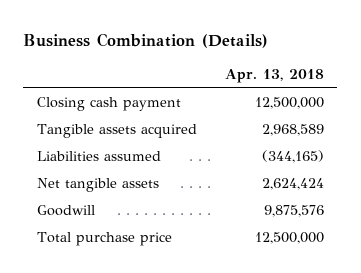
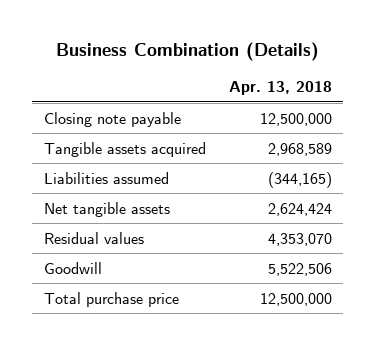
- Closing cash payment | 12,500,000
+ Closing note payable | 12,500,000
- Goodwill | 9,875,576
+ Residual values | 4,353,070
+ Goodwill | 5,522,506

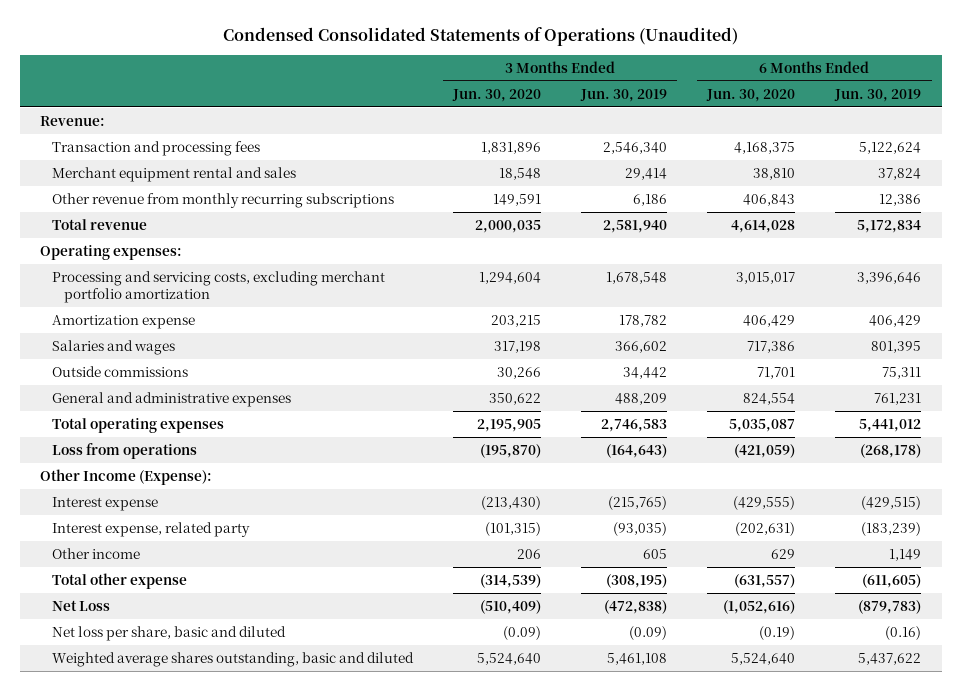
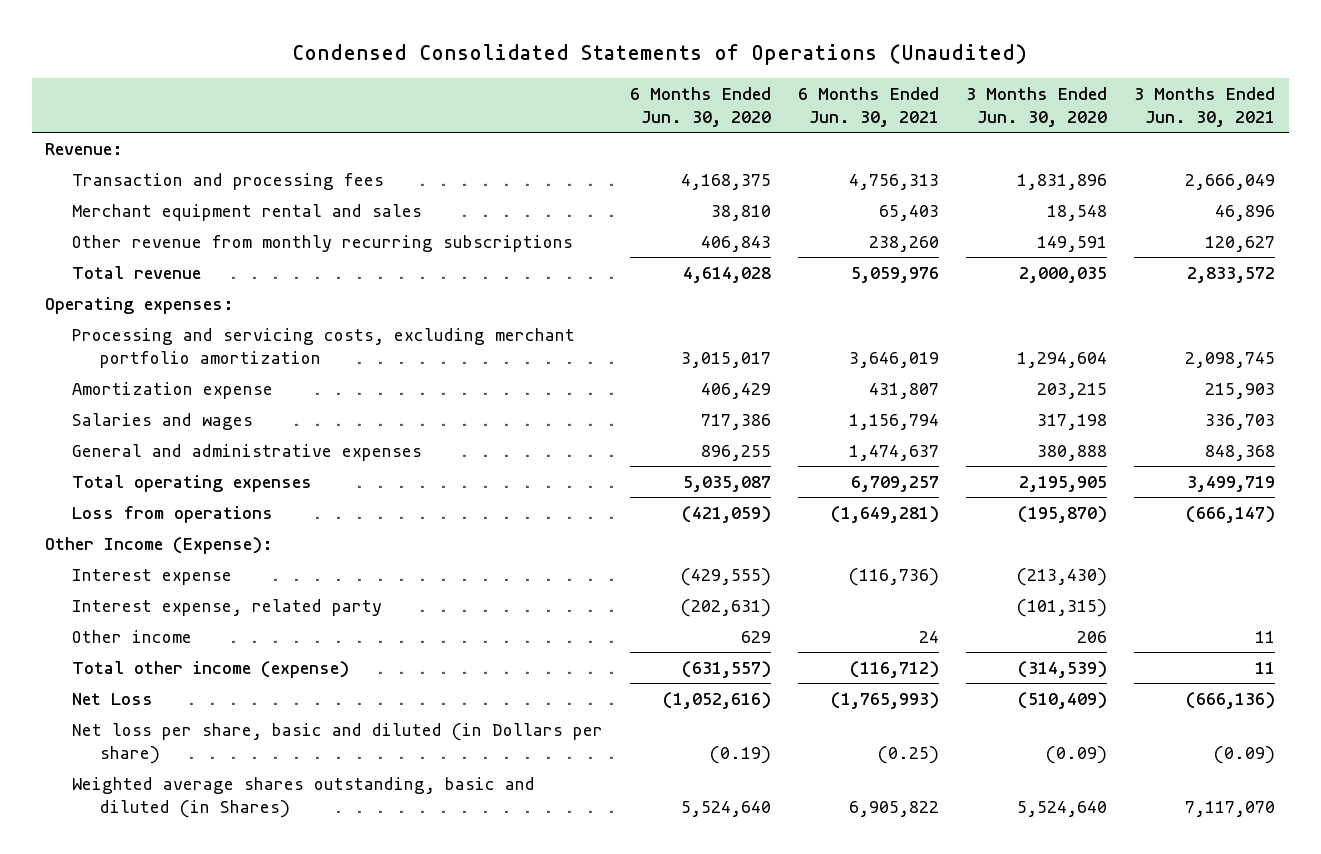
- | 3 Months Ended Jun. 30, 2020 | 3 Months Ended Jun. 30, 2019 | 6 Months Ended Jun. 30, 2020 | 6 Months Ended Jun. 30, 2019
+ | 6 Months Ended Jun. 30, 2020 | 6 Months Ended Jun. 30, 2021 | 3 Months Ended Jun. 30, 2020 | 3 Months Ended Jun. 30, 2021
- Outside commissions | 30,266 | 34,442 | 71,701 | 75,311
- General and administrative expenses | 350,622 | 488,209 | 824,554 | 761,231
+ General and administrative expenses | 896,255 | 1,474,637 | 380,888 | 848,368
- Total other expense | (314,539) | (308,195) | (631,557) | (611,605)
+ Total other income (expense) | (631,557) | (116,712) | (314,539) | 11
- Net loss per share, basic and diluted | (0.09) | (0.09) | (0.19) | (0.16)
- Weighted average shares outstanding, basic and diluted | 5,524,640 | 5,461,108 | 5,524,640 | 5,437,622
+ Net loss per share, basic and diluted (in Dollars per share) | (0.19) | (0.25) | (0.09) | (0.09)
+ Weighted average shares outstanding, basic and diluted (in Shares) | 5,524,640 | 6,905,822 | 5,524,640 | 7,117,070

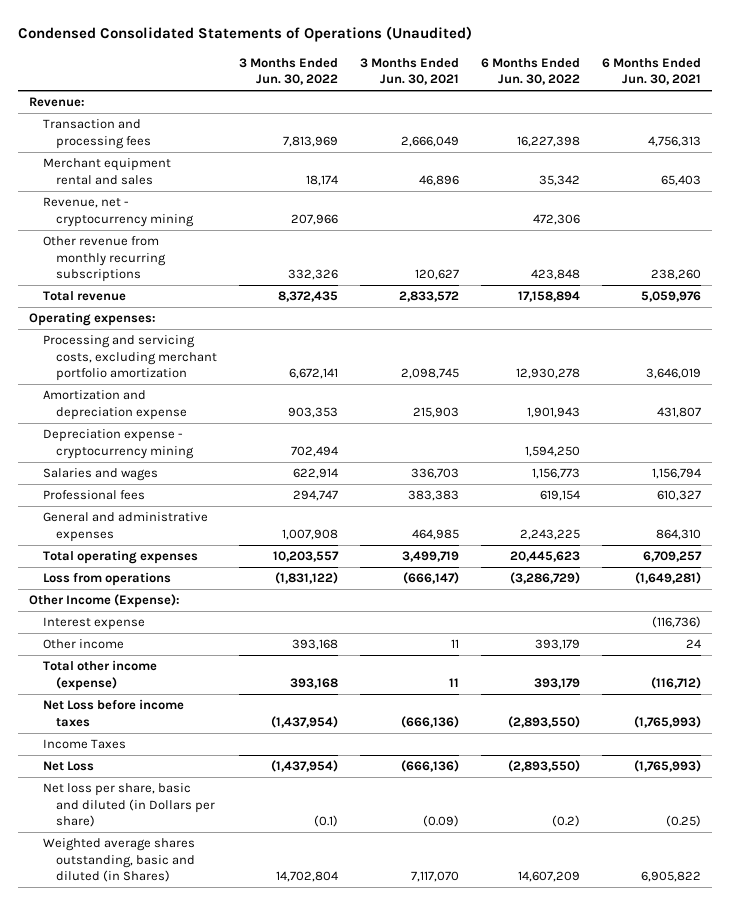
- | 6 Months Ended Jun. 30, 2020 | 6 Months Ended Jun. 30, 2021 | 3 Months Ended Jun. 30, 2020 | 3 Months Ended Jun. 30, 2021
+ | 3 Months Ended Jun. 30, 2022 | 3 Months Ended Jun. 30, 2021 | 6 Months Ended Jun. 30, 2022 | 6 Months Ended Jun. 30, 2021
+ Revenue, net - cryptocurrency mining | 207,966 | | 472,306 |
- Amortization expense | 406,429 | 431,807 | 203,215 | 215,903
+ Amortization and depreciation expense | 903,353 | 215,903 | 1,901,943 | 431,807
+ Depreciation expense - cryptocurrency mining | 702,494 | | 1,594,250 |
- General and administrative expenses | 896,255 | 1,474,637 | 380,888 | 848,368
+ Professional fees | 294,747 | 383,383 | 619,154 | 610,327
+ General and administrative expenses | 1,007,908 | 464,985 | 2,243,225 | 864,310
- Interest expense, related party | (202,631) | | (101,315) |
+ Net Loss before income taxes | (1,437,954) | (666,136) | (2,893,550) | (1,765,993)
+ Income Taxes

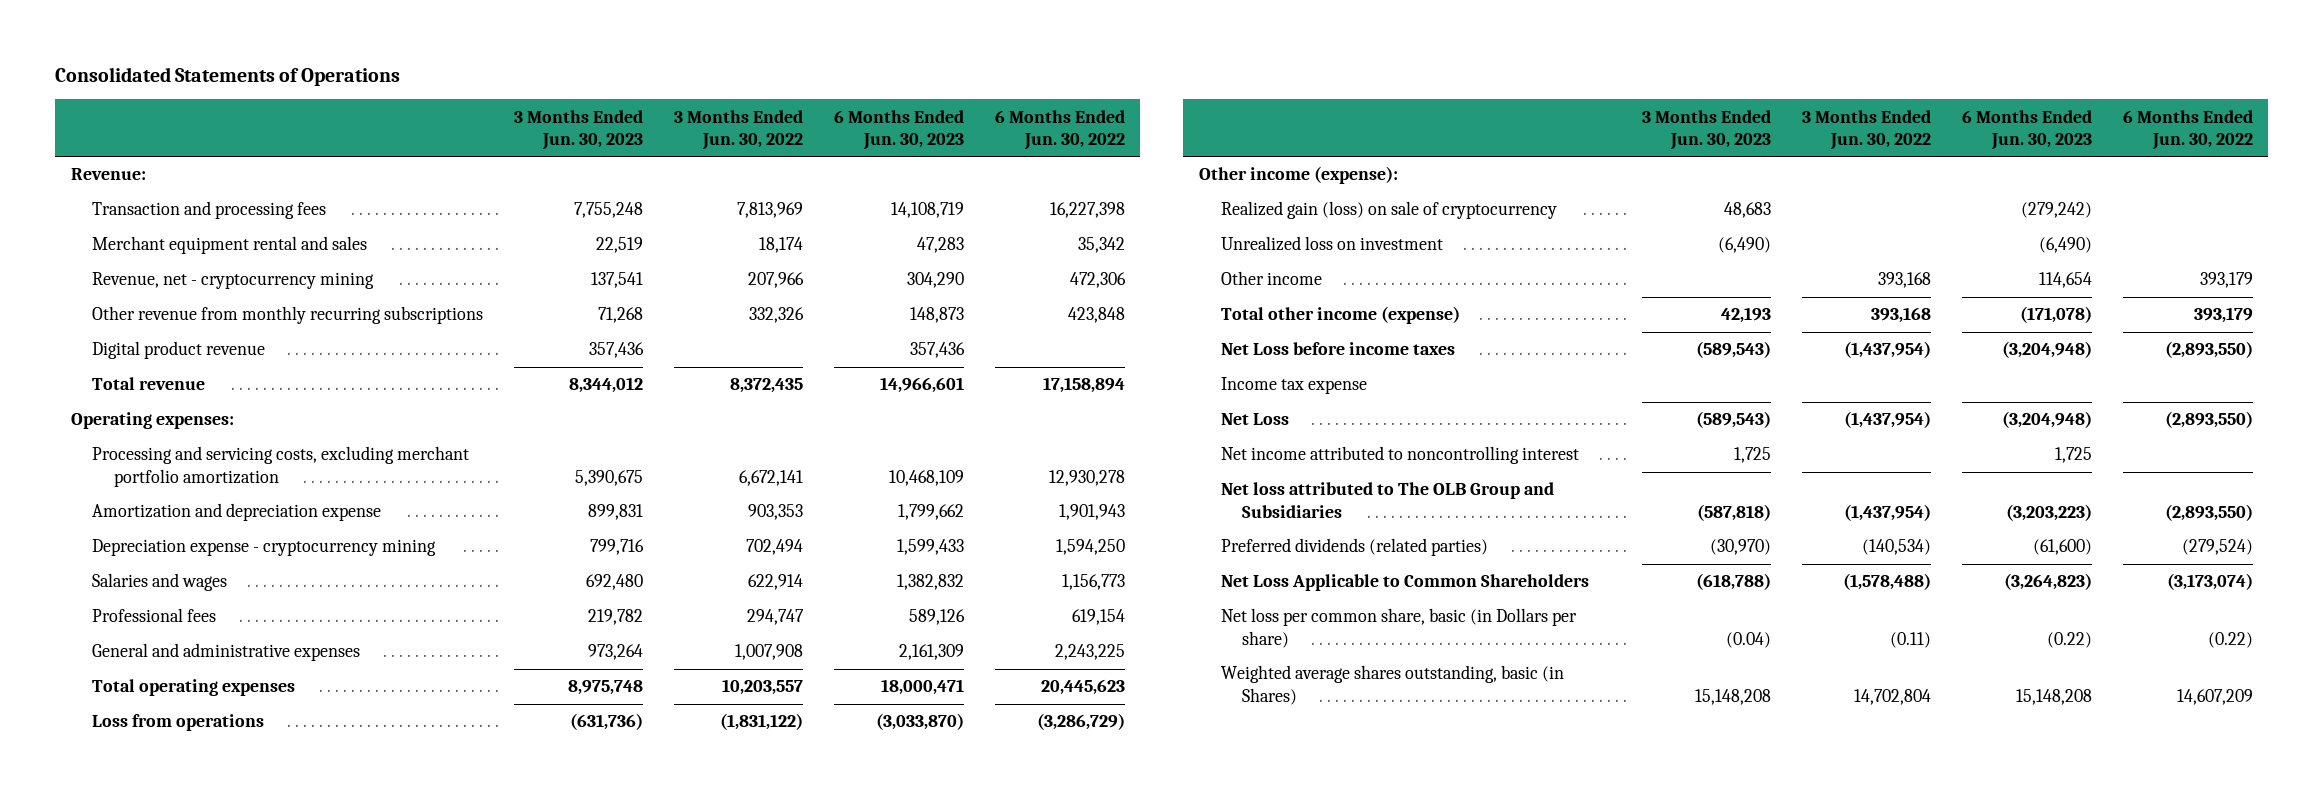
- Condensed Consolidated Statements of Operations (Unaudited)
+ Consolidated Statements of Operations
- | 3 Months Ended Jun. 30, 2022 | 3 Months Ended Jun. 30, 2021 | 6 Months Ended Jun. 30, 2022 | 6 Months Ended Jun. 30, 2021
+ | 3 Months Ended Jun. 30, 2023 | 3 Months Ended Jun. 30, 2022 | 6 Months Ended Jun. 30, 2023 | 6 Months Ended Jun. 30, 2022
+ Digital product revenue | 357,436 | | 357,436 |
- Other Income (Expense):
- Interest expense | | | | (116,736)
+ Other income (expense):
+ Realized gain (loss) on sale of cryptocurrency | 48,683 | | (279,242) |
+ Unrealized loss on investment | (6,490) | | (6,490) |
- Income Taxes
+ Income tax expense
- Net loss per share, basic and diluted (in Dollars per share) | (0.1) | (0.09) | (0.2) | (0.25)
- Weighted average shares outstanding, basic and diluted (in Shares) | 14,702,804 | 7,117,070 | 14,607,209 | 6,905,822
+ Net income attributed to noncontrolling interest | 1,725 | | 1,725 |
+ Net loss attributed to The OLB Group and Subsidiaries | (587,818) | (1,437,954) | (3,203,223) | (2,893,550)
+ Preferred dividends (related parties) | (30,970) | (140,534) | (61,600) | (279,524)
+ Net Loss Applicable to Common Shareholders | (618,788) | (1,578,488) | (3,264,823) | (3,173,074)
+ Net loss per common share, basic (in Dollars per share) | (0.04) | (0.11) | (0.22) | (0.22)
+ Weighted average shares outstanding, basic (in Shares) | 15,148,208 | 14,702,804 | 15,148,208 | 14,607,209

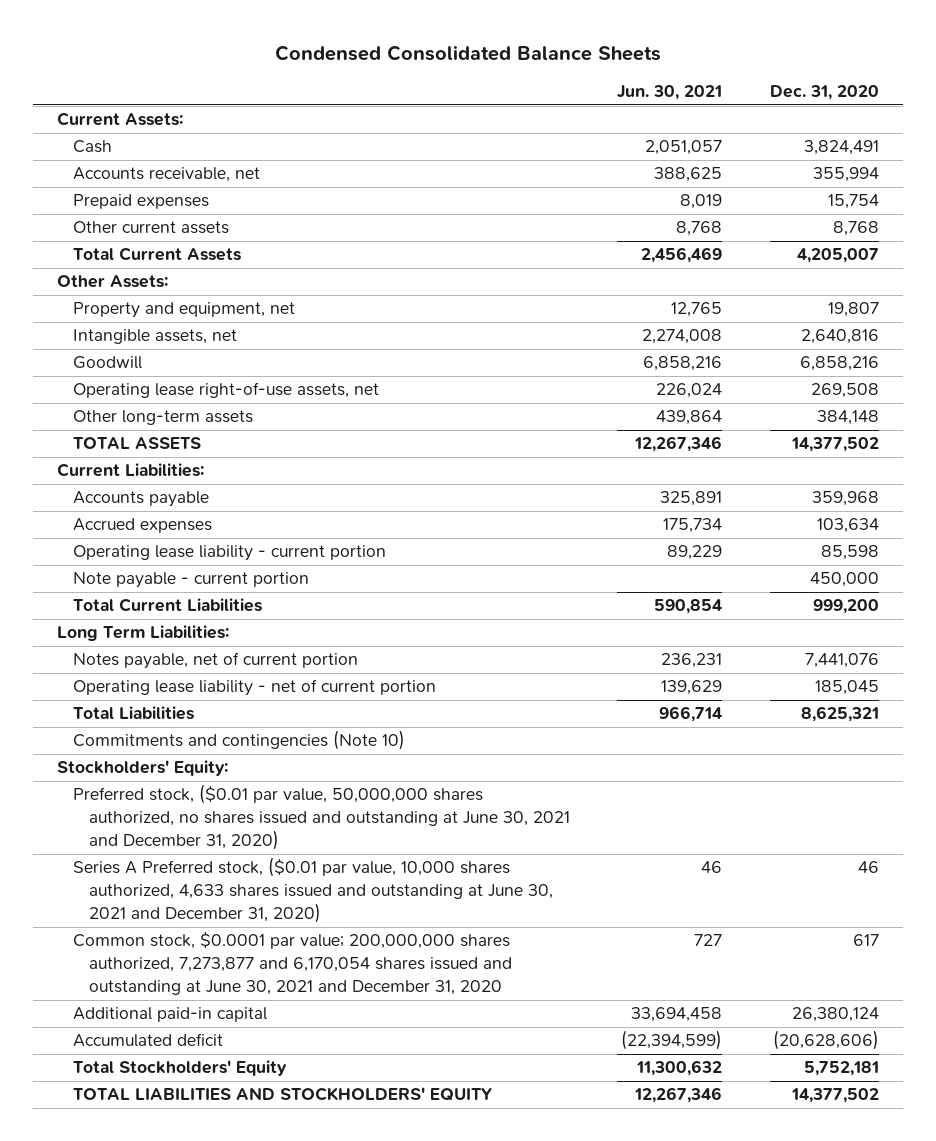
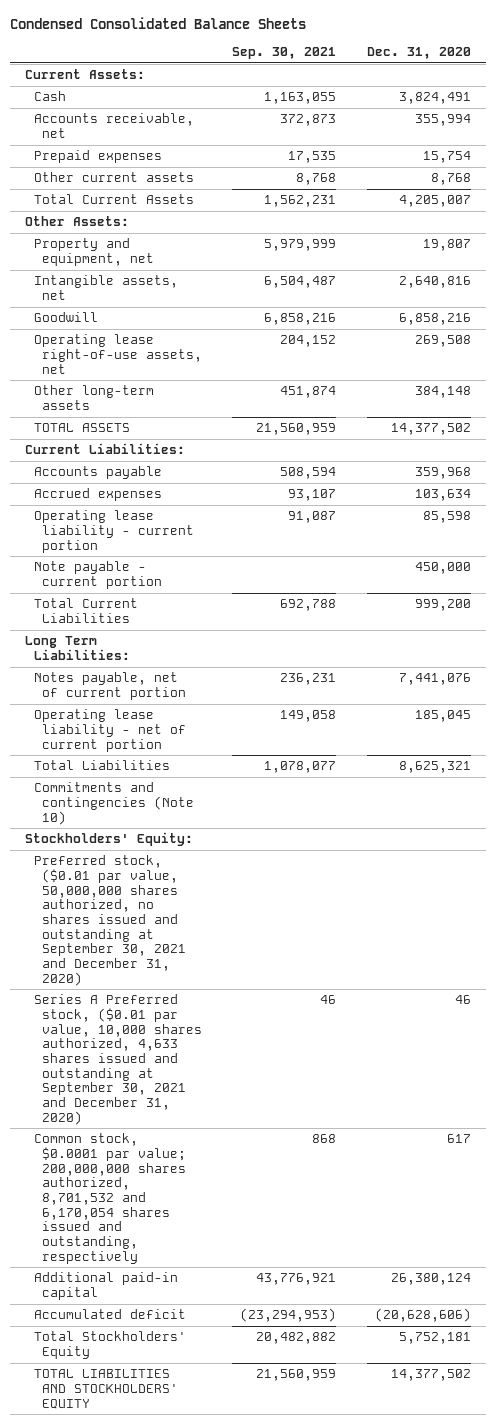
- | Jun. 30, 2021 | Dec. 31, 2020
+ | Sep. 30, 2021 | Dec. 31, 2020
- Preferred stock, ($0.01 par value, 50,000,000 shares authorized, no shares issued and outstanding at June 30, 2021 and December 31, 2020)
- Series A Preferred stock, ($0.01 par value, 10,000 shares authorized, 4,633 shares issued and outstanding at June 30, 2021 and December 31, 2020) | 46 | 46
- Common stock, $0.0001 par value; 200,000,000 shares authorized, 7,273,877 and 6,170,054 shares issued and outstanding at June 30, 2021 and December 31, 2020 | 727 | 617
+ Preferred stock, ($0.01 par value, 50,000,000 shares authorized, no shares issued and outstanding at September 30, 2021 and December 31, 2020)
+ Series A Preferred stock, ($0.01 par value, 10,000 shares authorized, 4,633 shares issued and outstanding at September 30, 2021 and December 31, 2020) | 46 | 46
+ Common stock, $0.0001 par value; 200,000,000 shares authorized, 8,701,532 and 6,170,054 shares issued and outstanding, respectively | 868 | 617

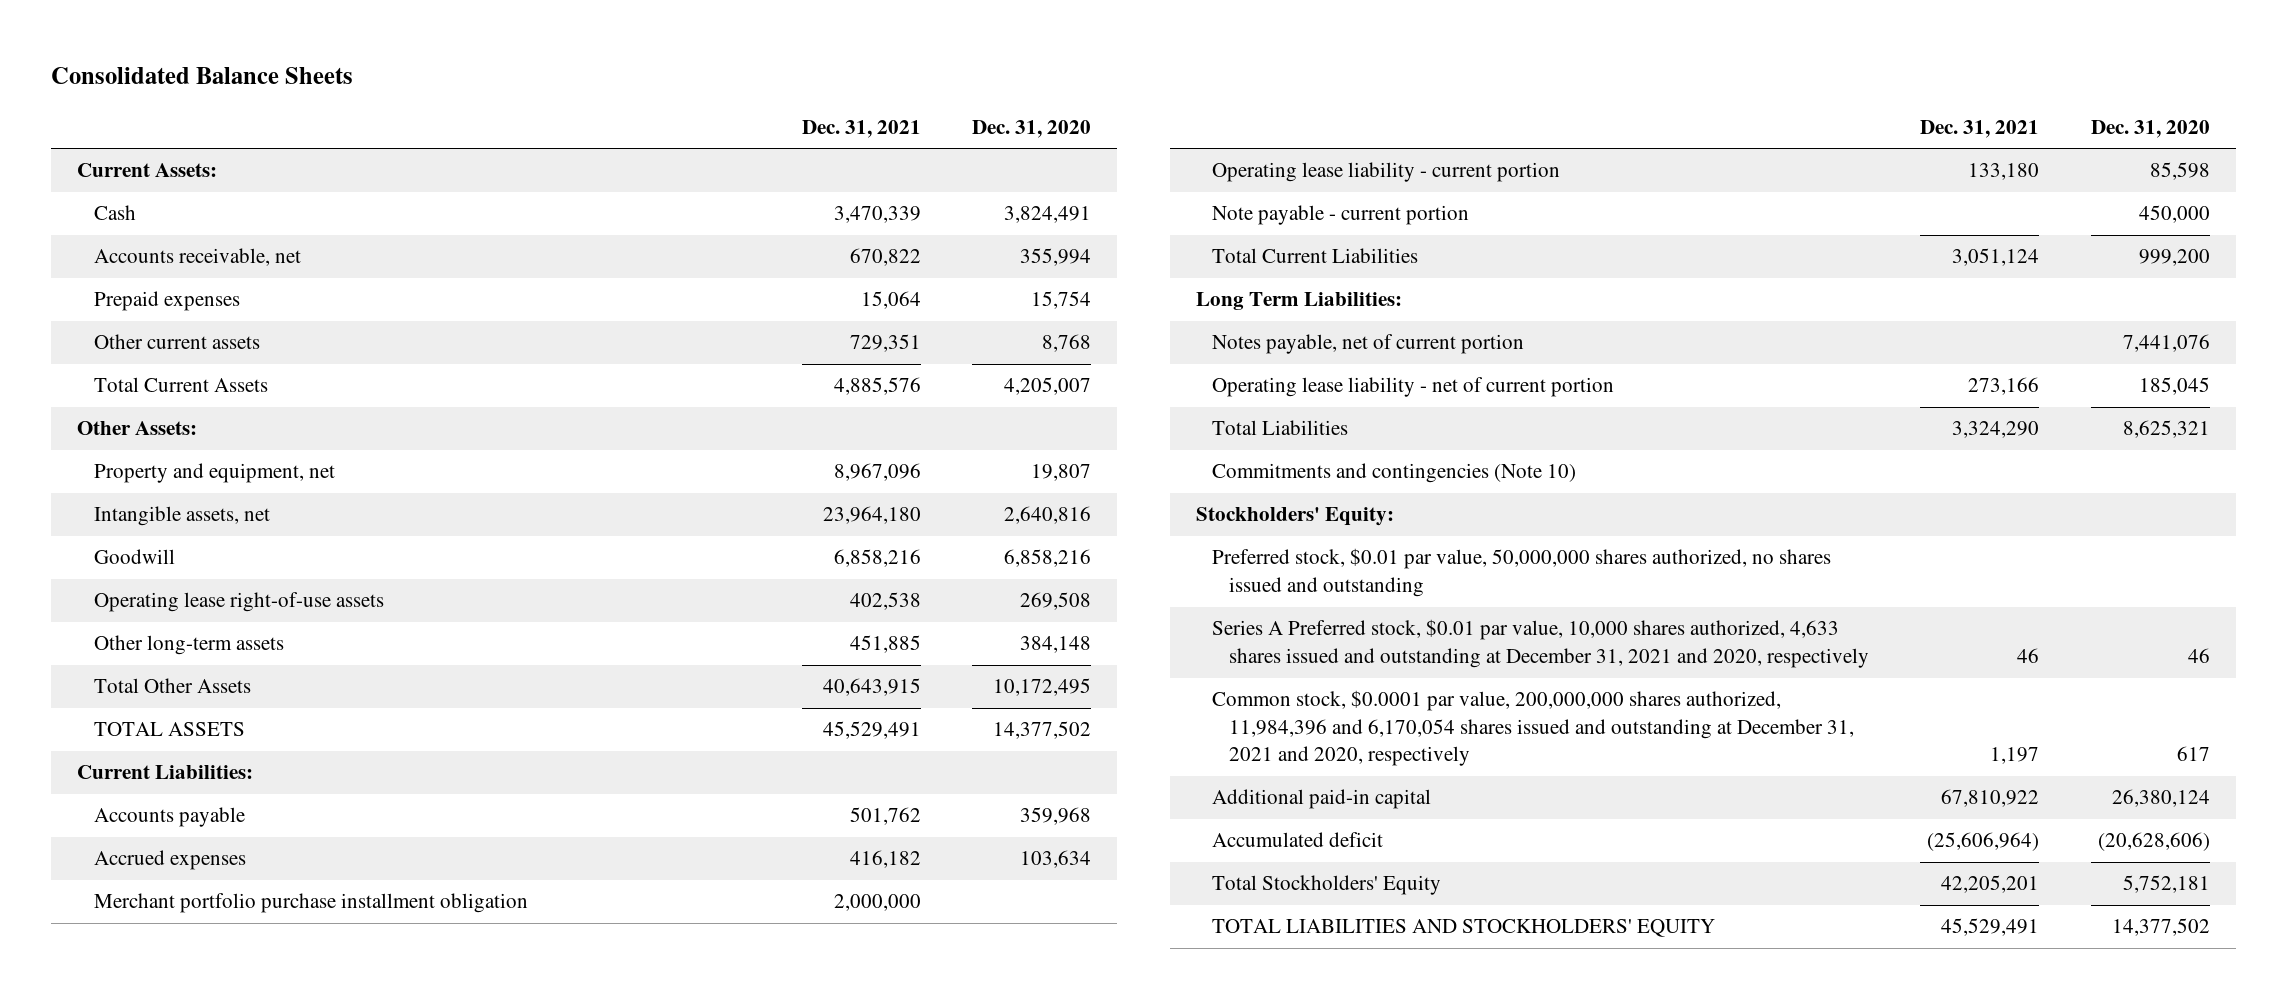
- Condensed Consolidated Balance Sheets
+ Consolidated Balance Sheets
- | Sep. 30, 2021 | Dec. 31, 2020
+ | Dec. 31, 2021 | Dec. 31, 2020
- Operating lease right-of-use assets, net | 204,152 | 269,508
+ Operating lease right-of-use assets | 402,538 | 269,508
+ Total Other Assets | 40,643,915 | 10,172,495
+ Merchant portfolio purchase installment obligation | 2,000,000 |
- Preferred stock, ($0.01 par value, 50,000,000 shares authorized, no shares issued and outstanding at September 30, 2021 and December 31, 2020)
- Series A Preferred stock, ($0.01 par value, 10,000 shares authorized, 4,633 shares issued and outstanding at September 30, 2021 and December 31, 2020) | 46 | 46
- Common stock, $0.0001 par value; 200,000,000 shares authorized, 8,701,532 and 6,170,054 shares issued and outstanding, respectively | 868 | 617
+ Preferred stock, $0.01 par value, 50,000,000 shares authorized, no shares issued and outstanding
+ Series A Preferred stock, $0.01 par value, 10,000 shares authorized, 4,633 shares issued and outstanding at December 31, 2021 and 2020, respectively | 46 | 46
+ Common stock, $0.0001 par value, 200,000,000 shares authorized, 11,984,396 and 6,170,054 shares issued and outstanding at December 31, 2021 and 2020, respectively | 1,197 | 617

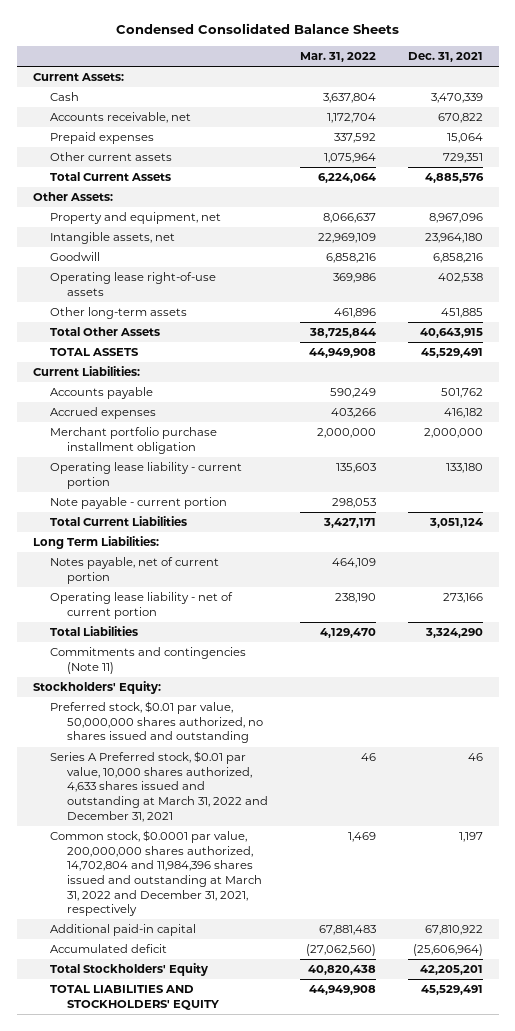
- Consolidated Balance Sheets
+ Condensed Consolidated Balance Sheets
- | Dec. 31, 2021 | Dec. 31, 2020
+ | Mar. 31, 2022 | Dec. 31, 2021
- Commitments and contingencies (Note 10)
+ Commitments and contingencies (Note 11)
- Series A Preferred stock, $0.01 par value, 10,000 shares authorized, 4,633 shares issued and outstanding at December 31, 2021 and 2020, respectively | 46 | 46
- Common stock, $0.0001 par value, 200,000,000 shares authorized, 11,984,396 and 6,170,054 shares issued and outstanding at December 31, 2021 and 2020, respectively | 1,197 | 617
+ Series A Preferred stock, $0.01 par value, 10,000 shares authorized, 4,633 shares issued and outstanding at March 31, 2022 and December 31, 2021 | 46 | 46
+ Common stock, $0.0001 par value, 200,000,000 shares authorized, 14,702,804 and 11,984,396 shares issued and outstanding at March 31, 2022 and December 31, 2021, respectively | 1,469 | 1,197

